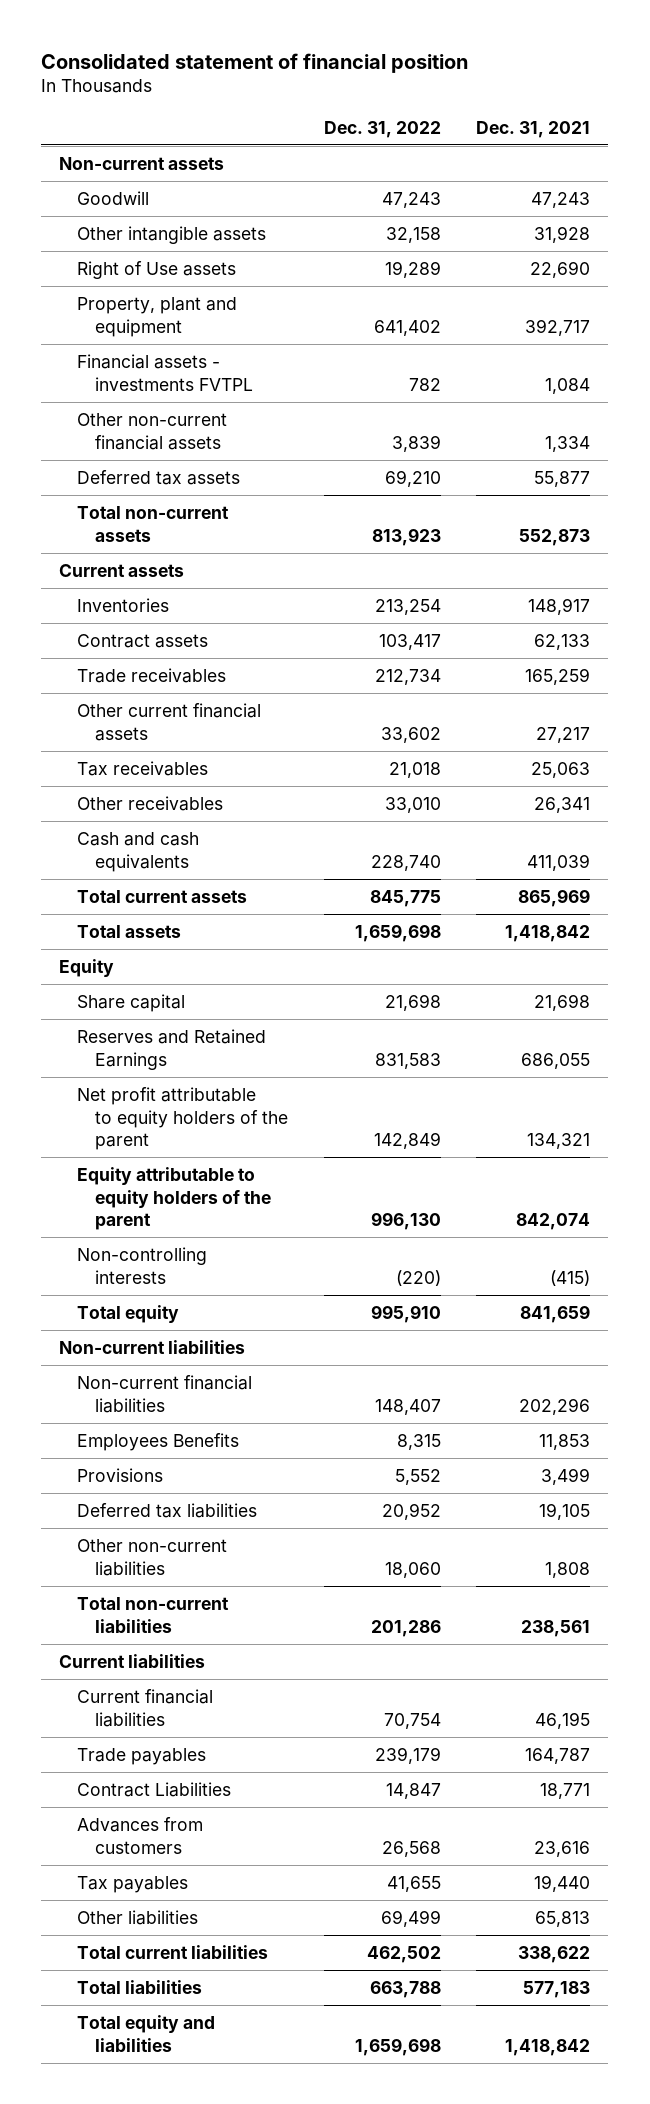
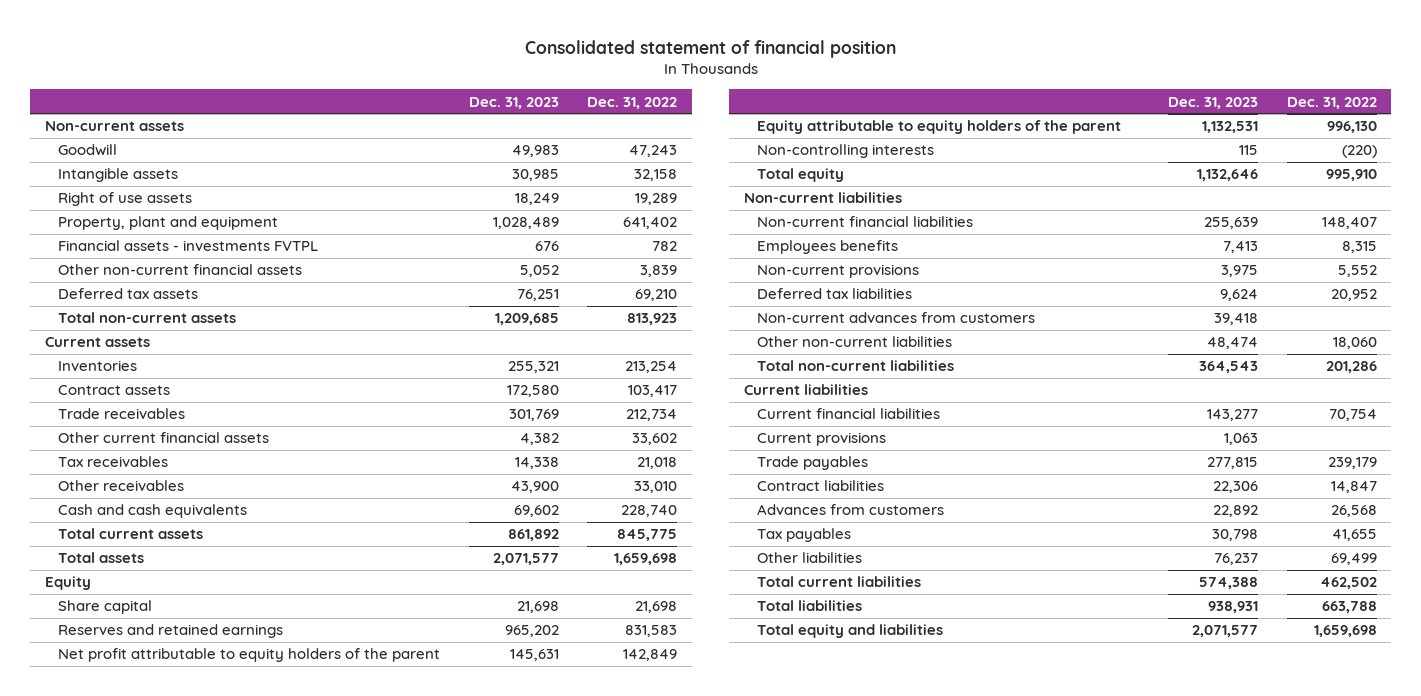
- | Dec. 31, 2022 | Dec. 31, 2021
+ | Dec. 31, 2023 | Dec. 31, 2022
- Other intangible assets | 32,158 | 31,928
- Right of Use assets | 19,289 | 22,690
+ Intangible assets | 30,985 | 32,158
+ Right of use assets | 18,249 | 19,289
- Reserves and Retained Earnings | 831,583 | 686,055
+ Reserves and retained earnings | 965,202 | 831,583
- Employees Benefits | 8,315 | 11,853
- Provisions | 5,552 | 3,499
+ Employees benefits | 7,413 | 8,315
+ Non-current provisions | 3,975 | 5,552
+ Non-current advances from customers | 39,418 |
+ Current provisions | 1,063 |
- Contract Liabilities | 14,847 | 18,771
+ Contract liabilities | 22,306 | 14,847

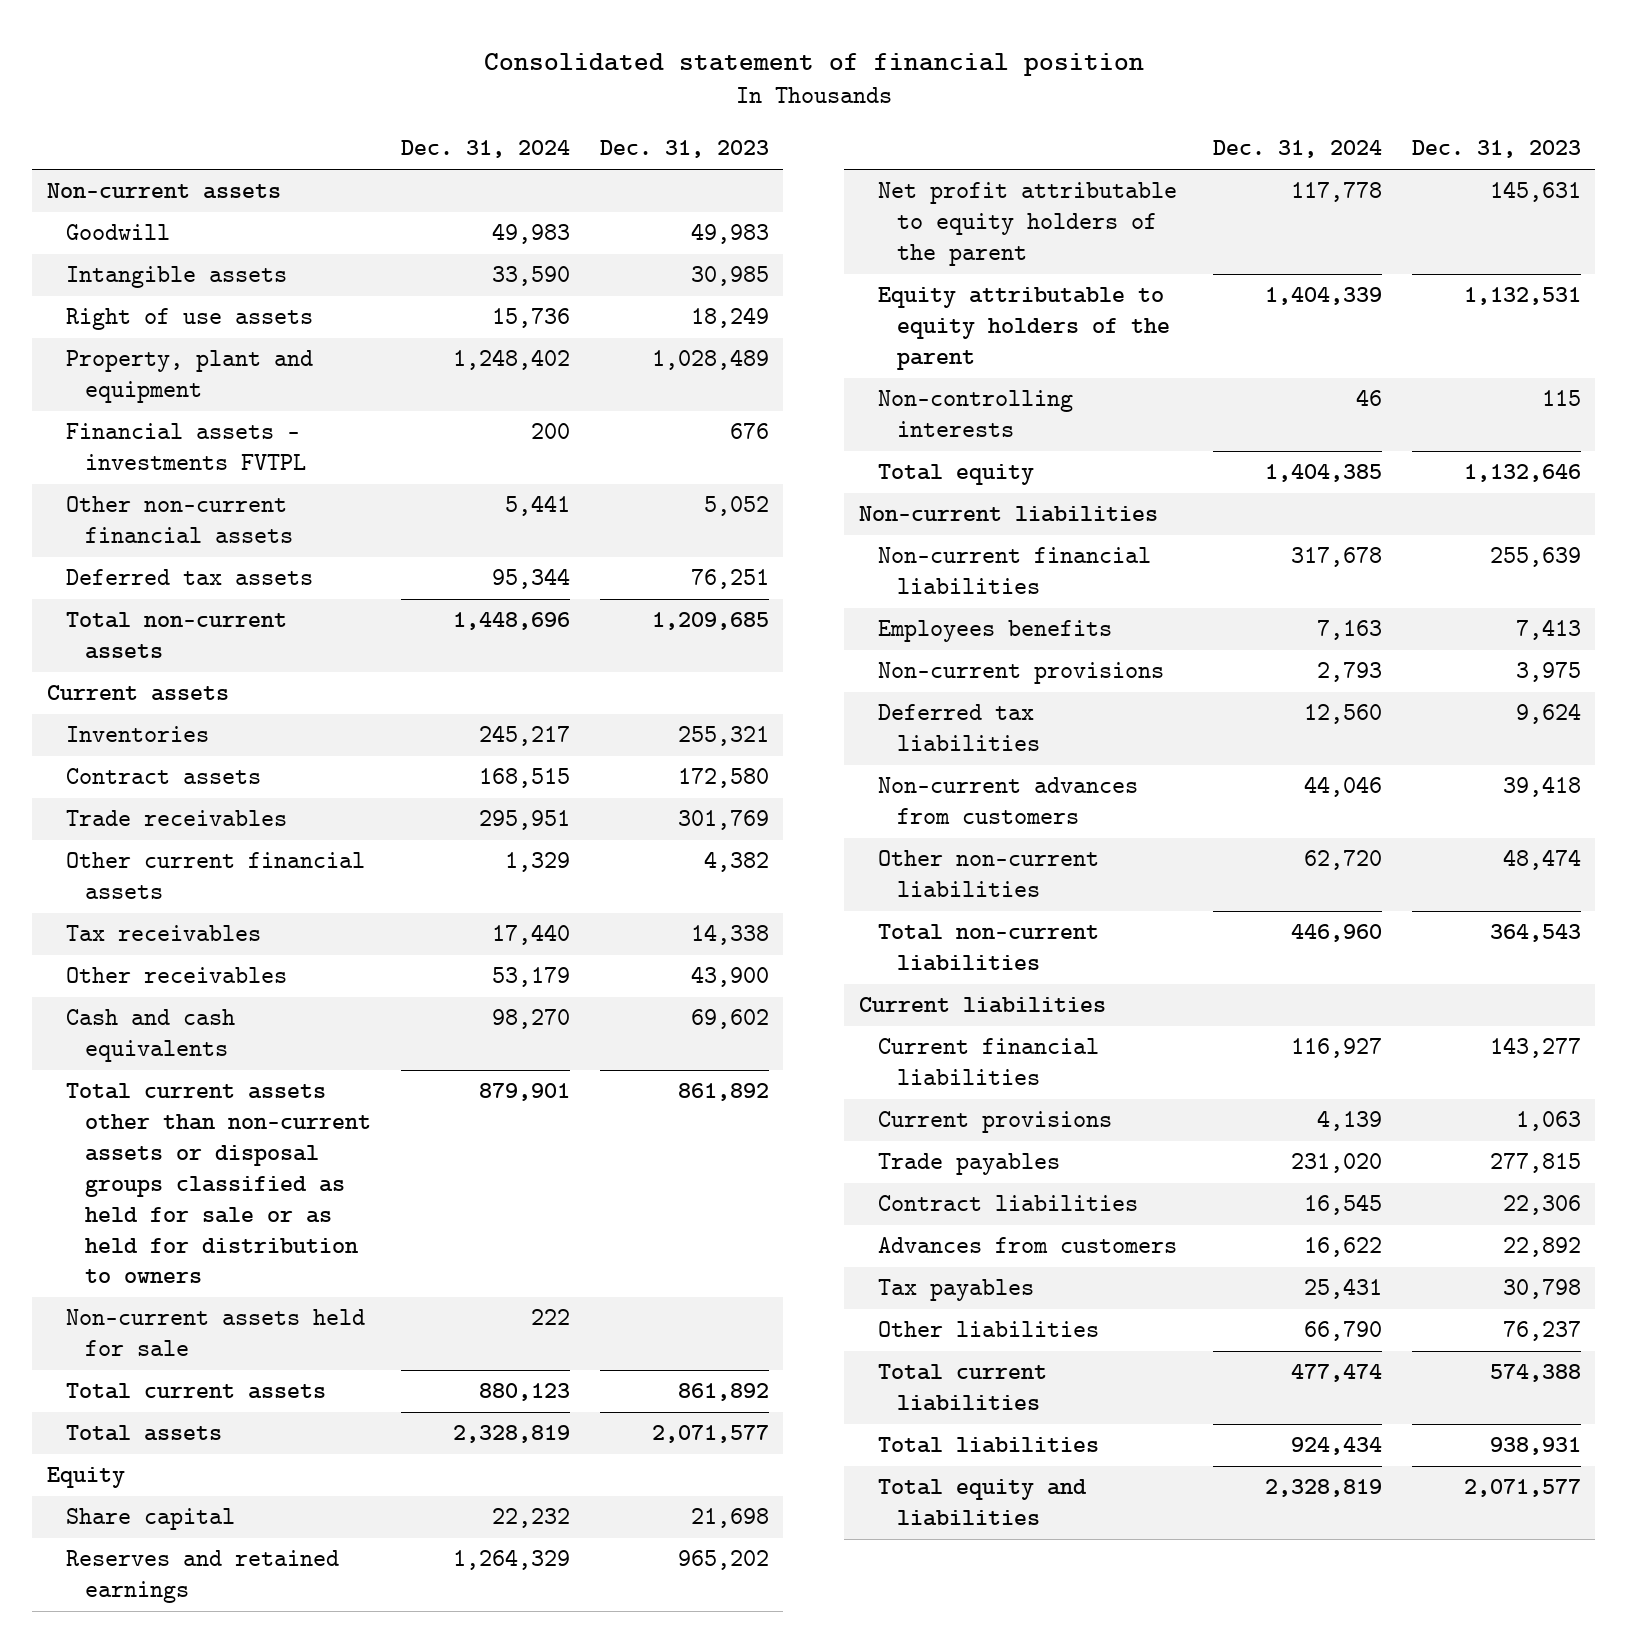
- | Dec. 31, 2023 | Dec. 31, 2022
+ | Dec. 31, 2024 | Dec. 31, 2023
+ Total current assets other than non-current assets or disposal groups classified as held for sale or as held for distribution to owners | 879,901 | 861,892
+ Non-current assets held for sale | 222 |

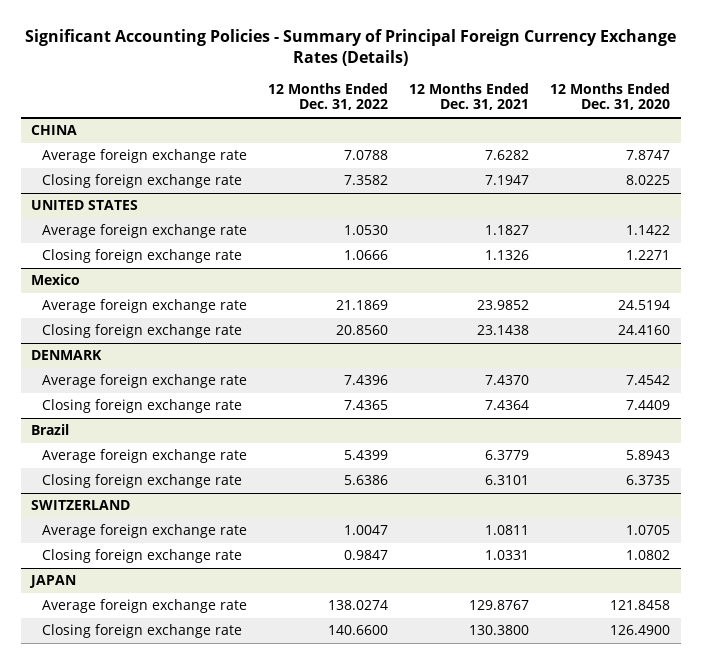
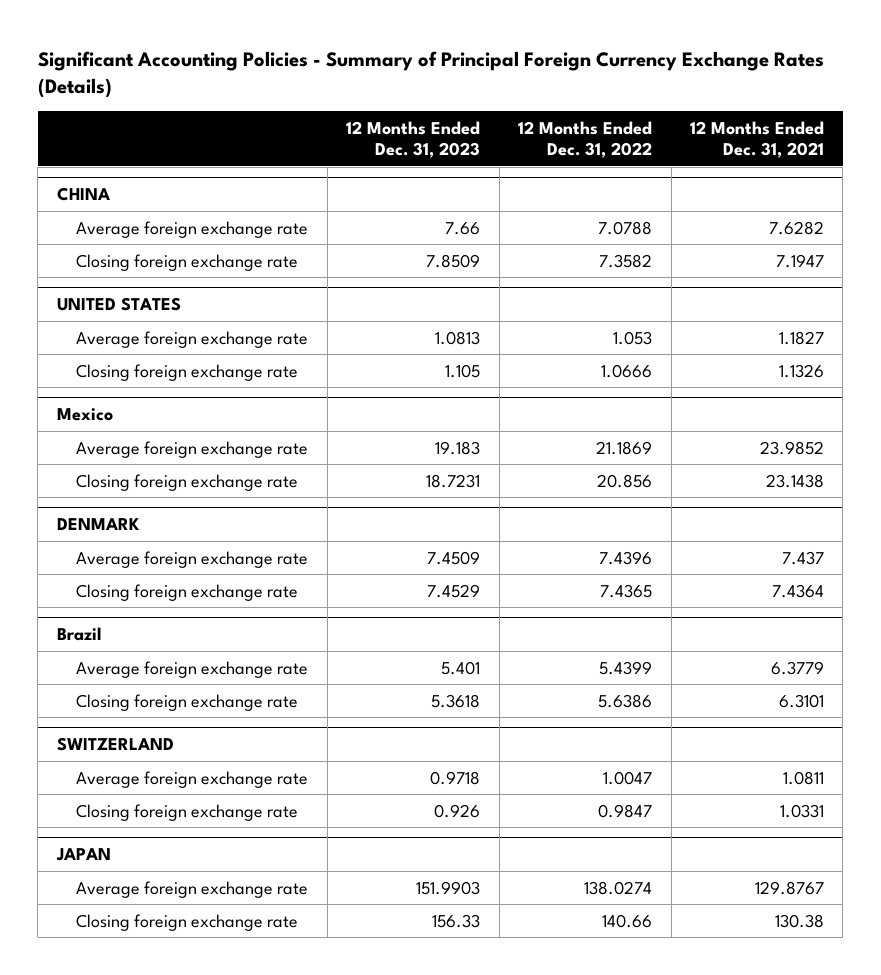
- | 12 Months Ended Dec. 31, 2022 | 12 Months Ended Dec. 31, 2021 | 12 Months Ended Dec. 31, 2020
+ | 12 Months Ended Dec. 31, 2023 | 12 Months Ended Dec. 31, 2022 | 12 Months Ended Dec. 31, 2021
@ UNITED STATES
- Average foreign exchange rate | 1.0530 | 1.1827 | 1.1422
+ Average foreign exchange rate | 1.0813 | 1.053 | 1.1827
@ Mexico
- Closing foreign exchange rate | 20.8560 | 23.1438 | 24.4160
+ Closing foreign exchange rate | 18.7231 | 20.856 | 23.1438
@ DENMARK
- Average foreign exchange rate | 7.4396 | 7.4370 | 7.4542
+ Average foreign exchange rate | 7.4509 | 7.4396 | 7.437
@ JAPAN
- Closing foreign exchange rate | 140.6600 | 130.3800 | 126.4900
+ Closing foreign exchange rate | 156.33 | 140.66 | 130.38

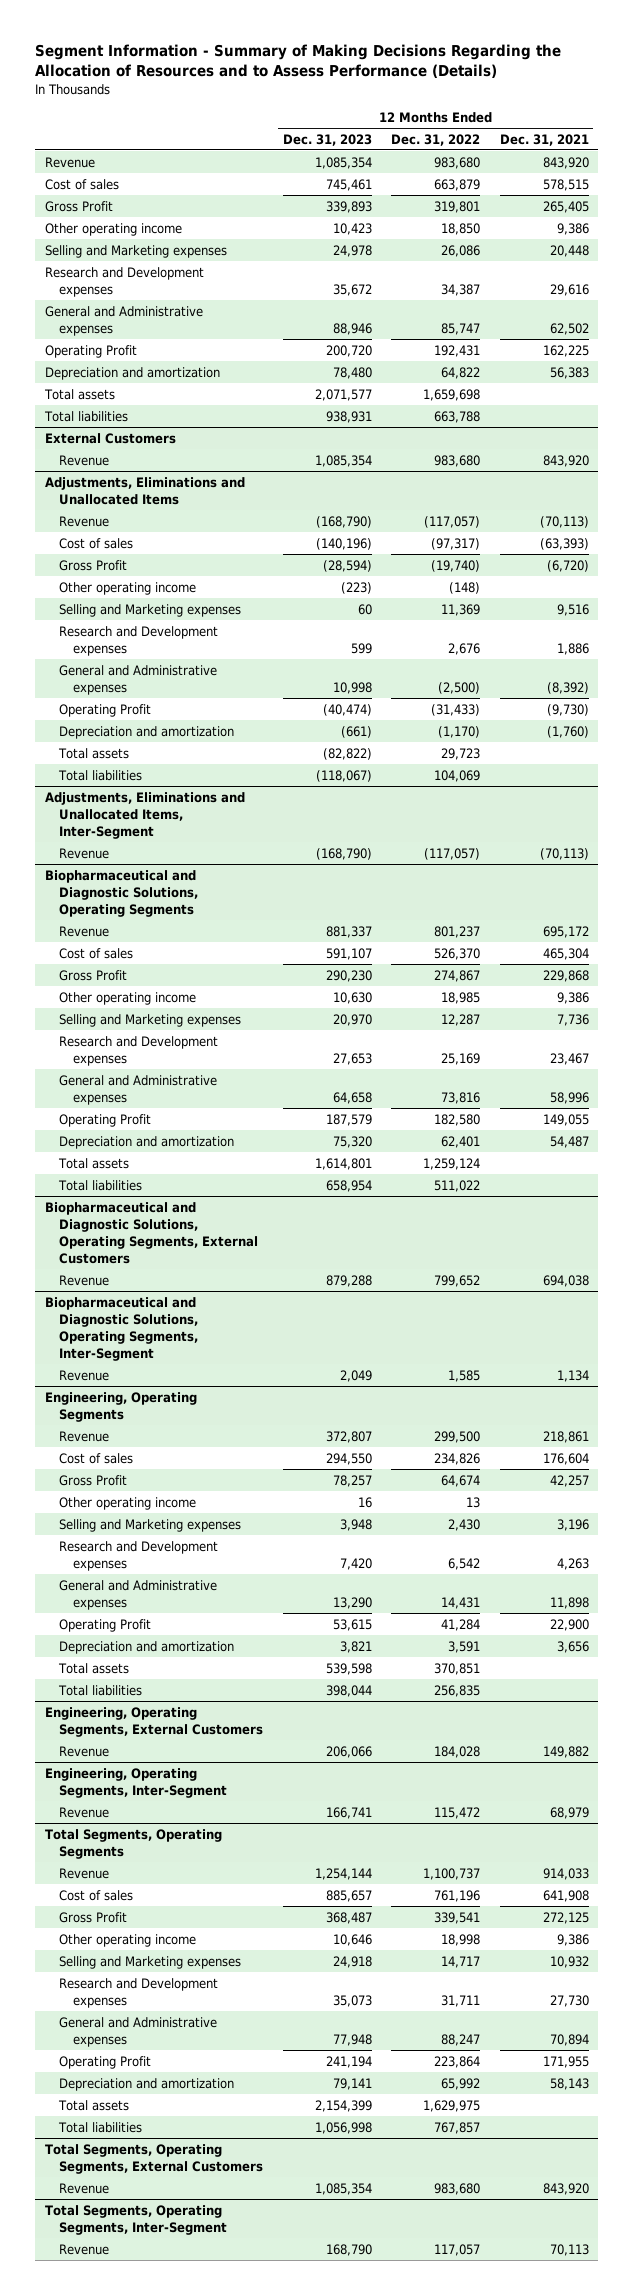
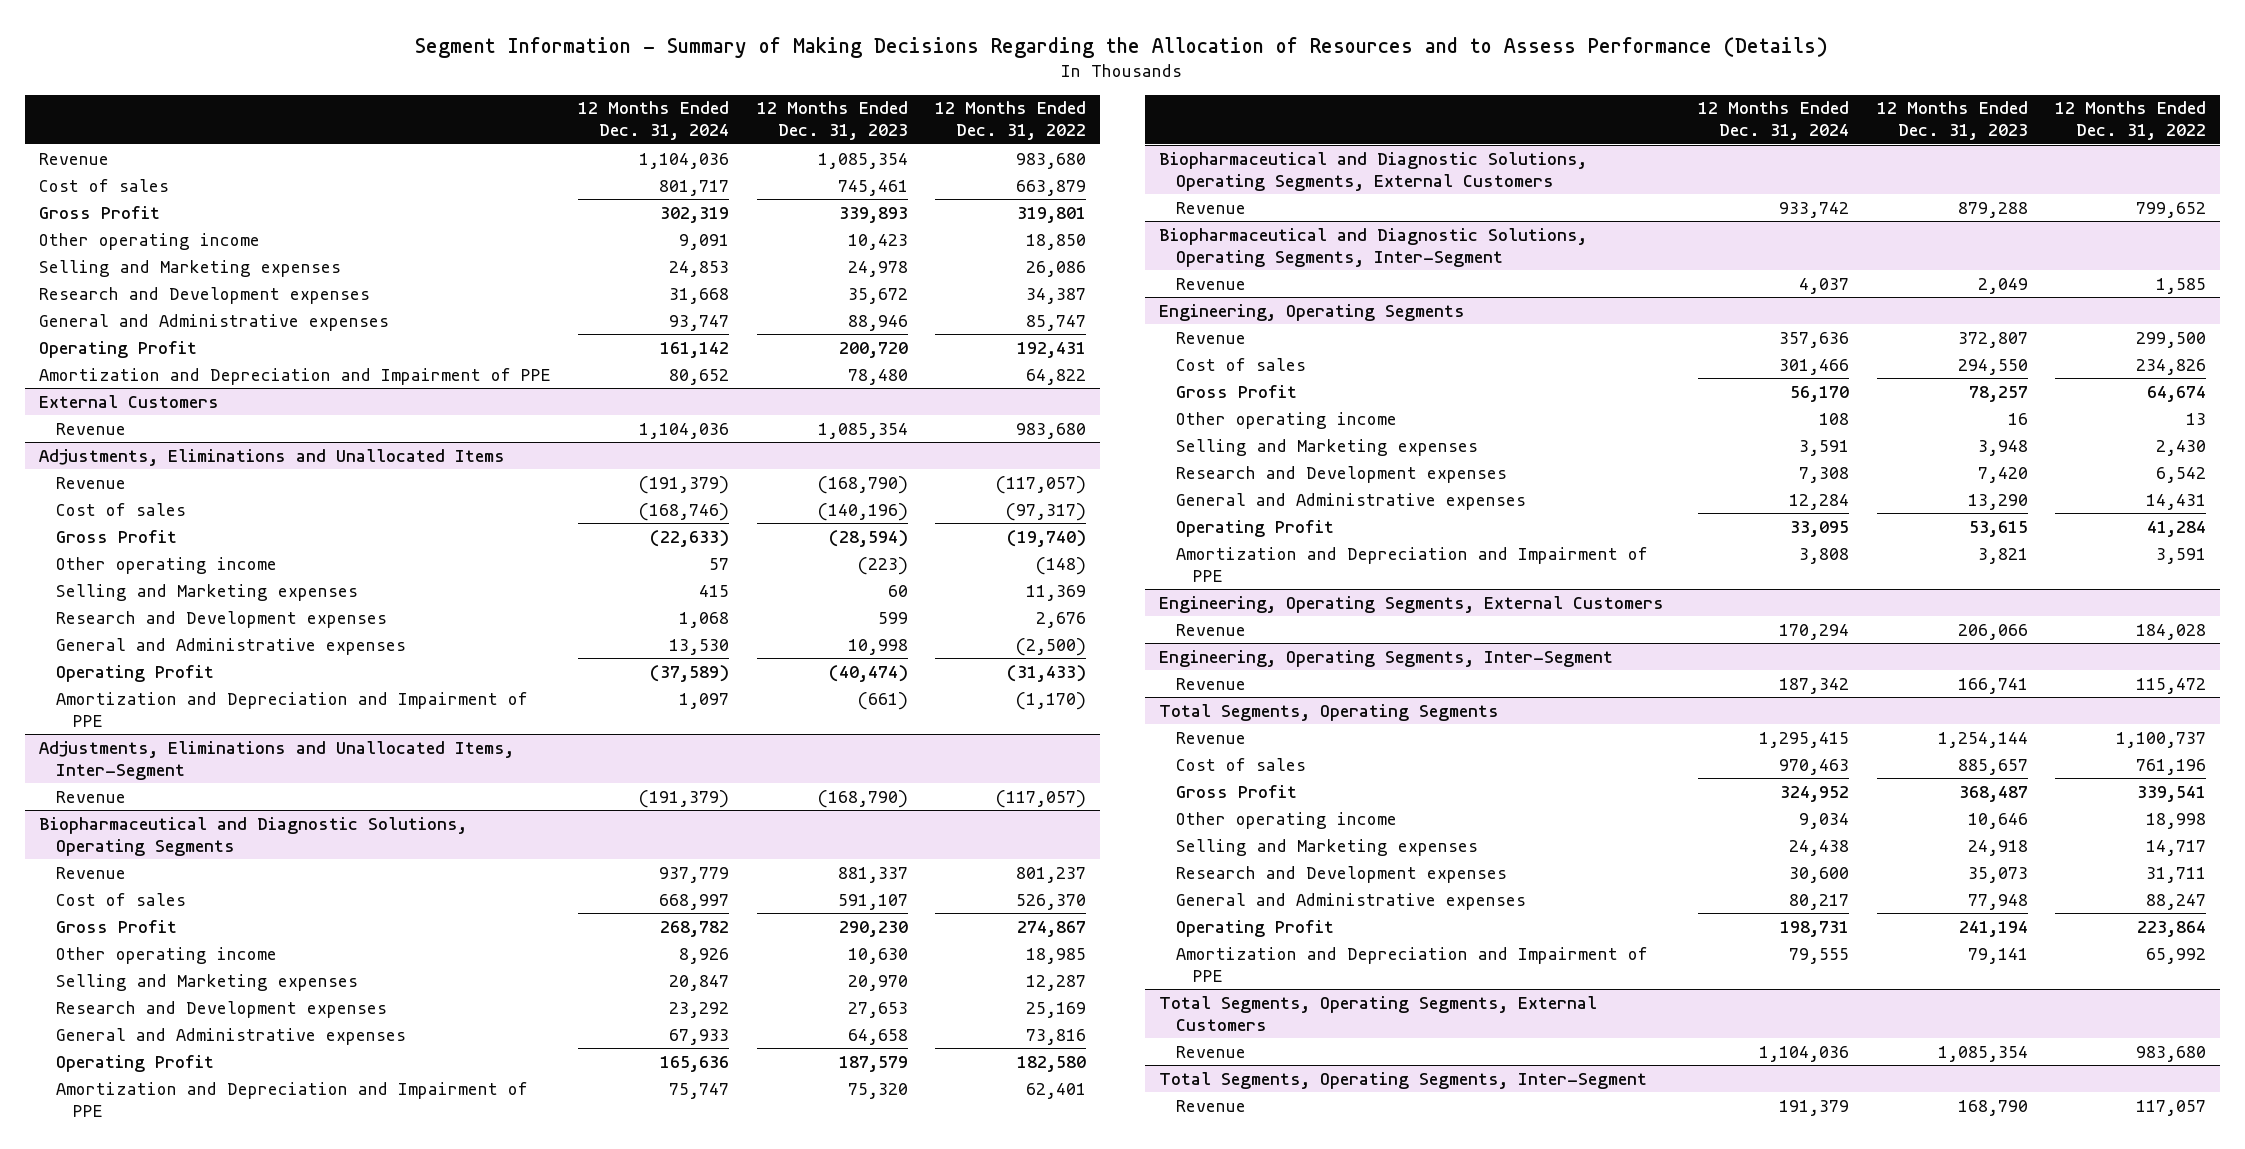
- | 12 Months Ended Dec. 31, 2023 | 12 Months Ended Dec. 31, 2022 | 12 Months Ended Dec. 31, 2021
+ | 12 Months Ended Dec. 31, 2024 | 12 Months Ended Dec. 31, 2023 | 12 Months Ended Dec. 31, 2022
- Depreciation and amortization | 78,480 | 64,822 | 56,383
- Total assets | 2,071,577 | 1,659,698 |
- Total liabilities | 938,931 | 663,788 |
+ Amortization and Depreciation and Impairment of PPE | 80,652 | 78,480 | 64,822
@ Adjustments, Eliminations and Unallocated Items
- Depreciation and amortization | (661) | (1,170) | (1,760)
- Total assets | (82,822) | 29,723 |
- Total liabilities | (118,067) | 104,069 |
+ Amortization and Depreciation and Impairment of PPE | 1,097 | (661) | (1,170)
@ Biopharmaceutical and Diagnostic Solutions, Operating Segments
- Depreciation and amortization | 75,320 | 62,401 | 54,487
- Total assets | 1,614,801 | 1,259,124 |
- Total liabilities | 658,954 | 511,022 |
+ Amortization and Depreciation and Impairment of PPE | 75,747 | 75,320 | 62,401
@ Engineering, Operating Segments
- Depreciation and amortization | 3,821 | 3,591 | 3,656
- Total assets | 539,598 | 370,851 |
- Total liabilities | 398,044 | 256,835 |
+ Amortization and Depreciation and Impairment of PPE | 3,808 | 3,821 | 3,591
@ Total Segments, Operating Segments
- Depreciation and amortization | 79,141 | 65,992 | 58,143
- Total assets | 2,154,399 | 1,629,975 |
- Total liabilities | 1,056,998 | 767,857 |
+ Amortization and Depreciation and Impairment of PPE | 79,555 | 79,141 | 65,992

